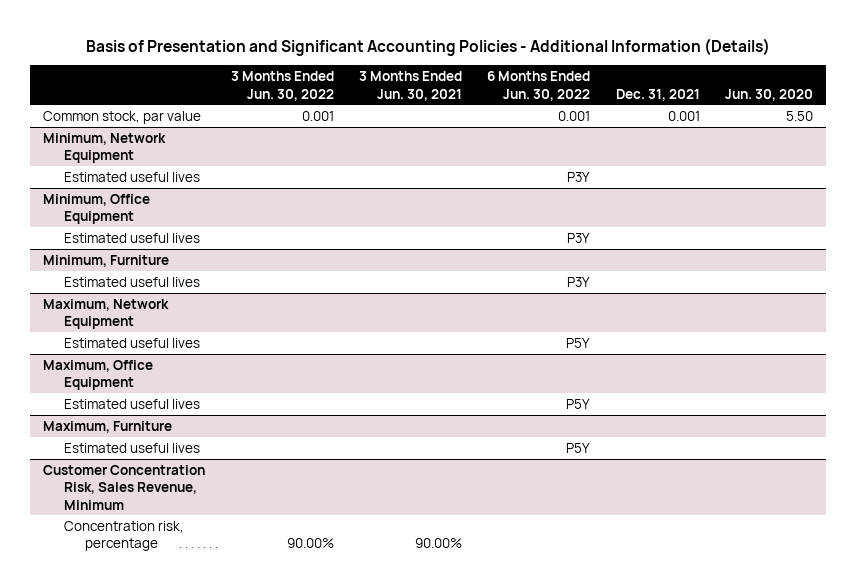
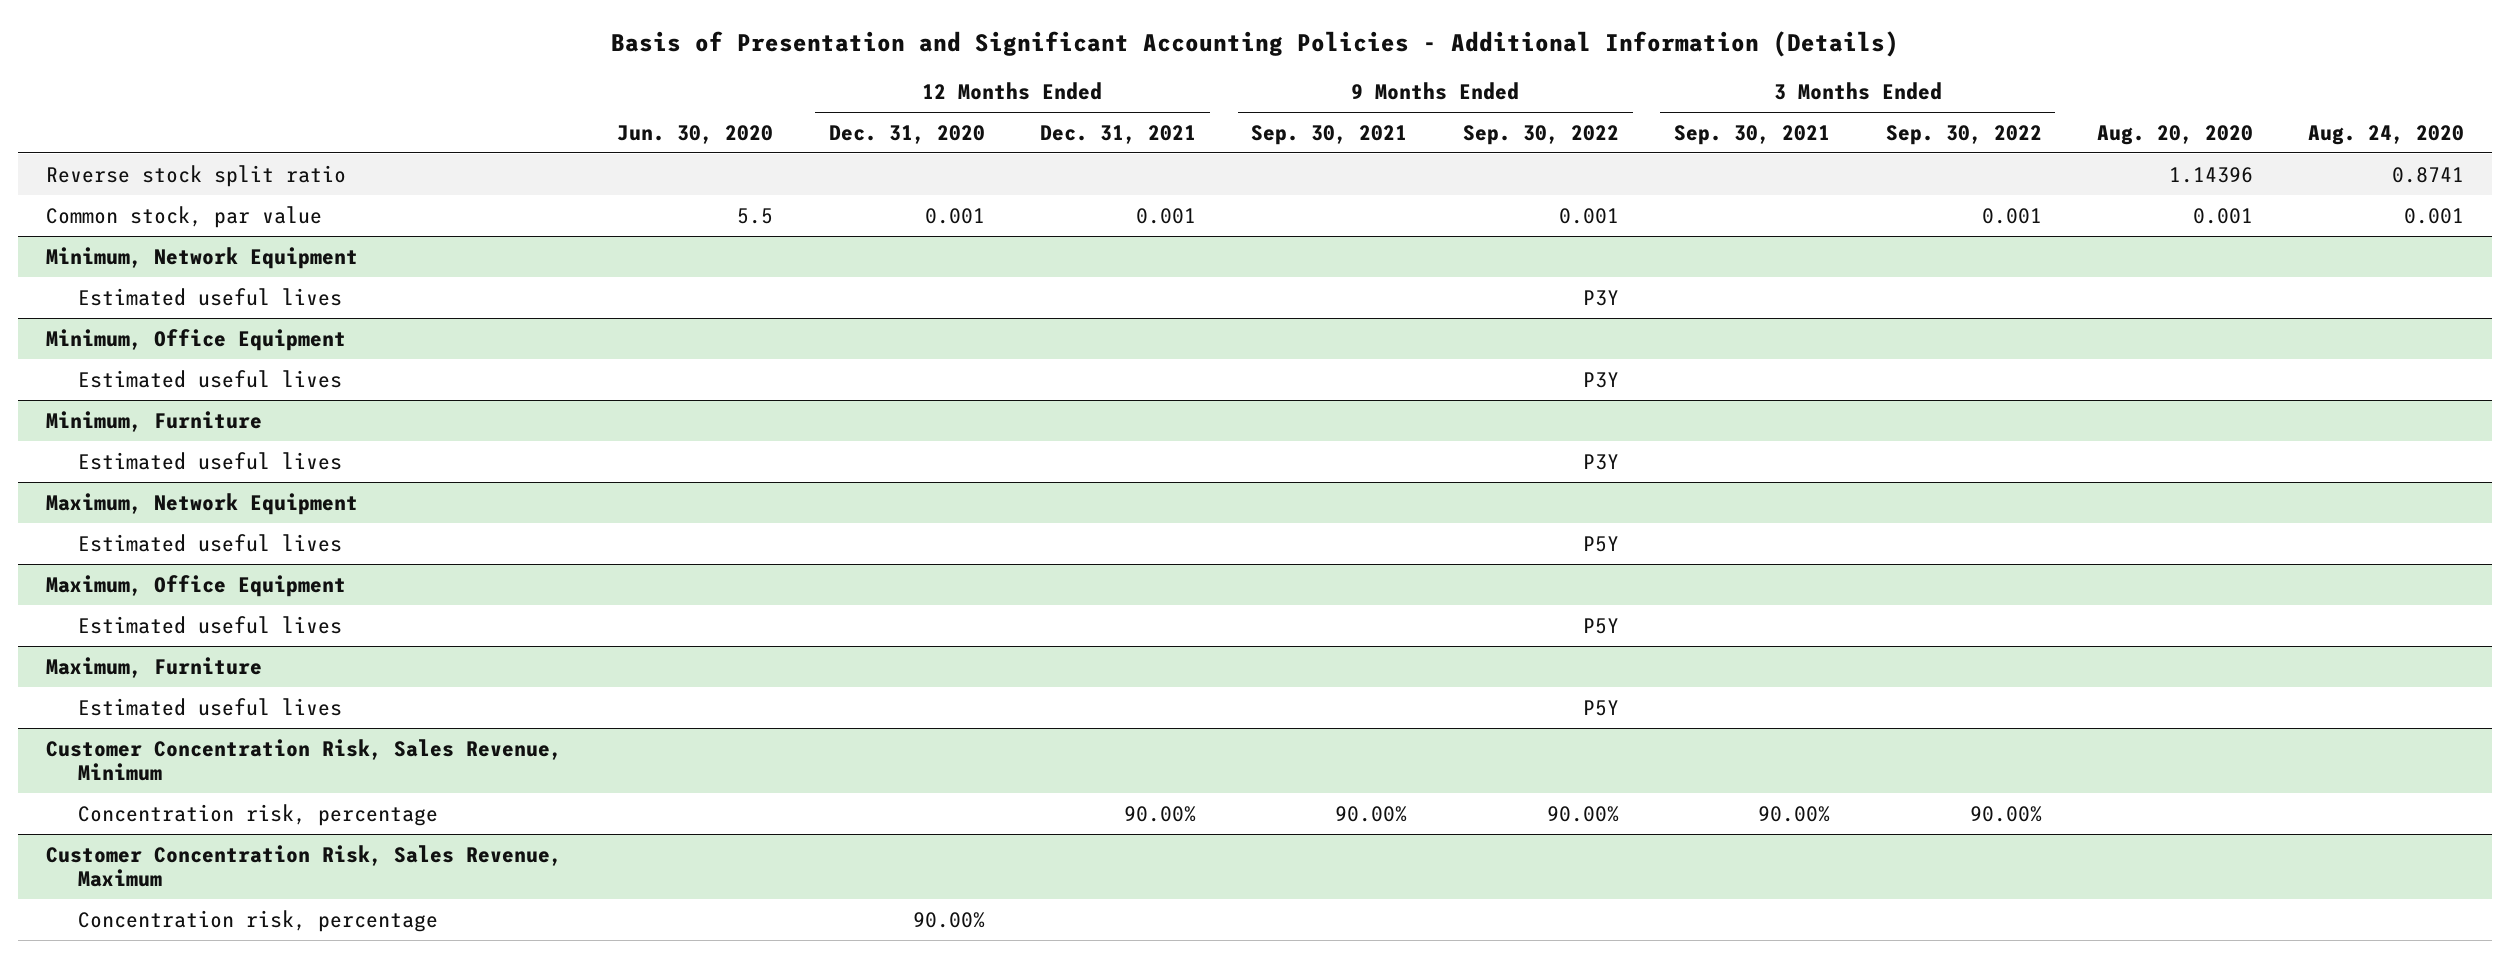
- | 3 Months Ended Jun. 30, 2022 | 3 Months Ended Jun. 30, 2021 | 6 Months Ended Jun. 30, 2022 | Dec. 31, 2021 | Jun. 30, 2020
+ | Jun. 30, 2020 | 12 Months Ended Dec. 31, 2020 | 12 Months Ended Dec. 31, 2021 | 9 Months Ended Sep. 30, 2021 | 9 Months Ended Sep. 30, 2022 | 3 Months Ended Sep. 30, 2021 | 3 Months Ended Sep. 30, 2022 | Aug. 20, 2020 | Aug. 24, 2020
- Common stock, par value | 0.001 | | 0.001 | 0.001 | 5.50
+ Reverse stock split ratio | | | | | | | | 1.14396 | 0.8741
+ Common stock, par value | 5.5 | 0.001 | 0.001 | | 0.001 | | 0.001 | 0.001 | 0.001
+ Customer Concentration Risk, Sales Revenue, Maximum
+ Concentration risk, percentage | | 90.00% | | | | | | |

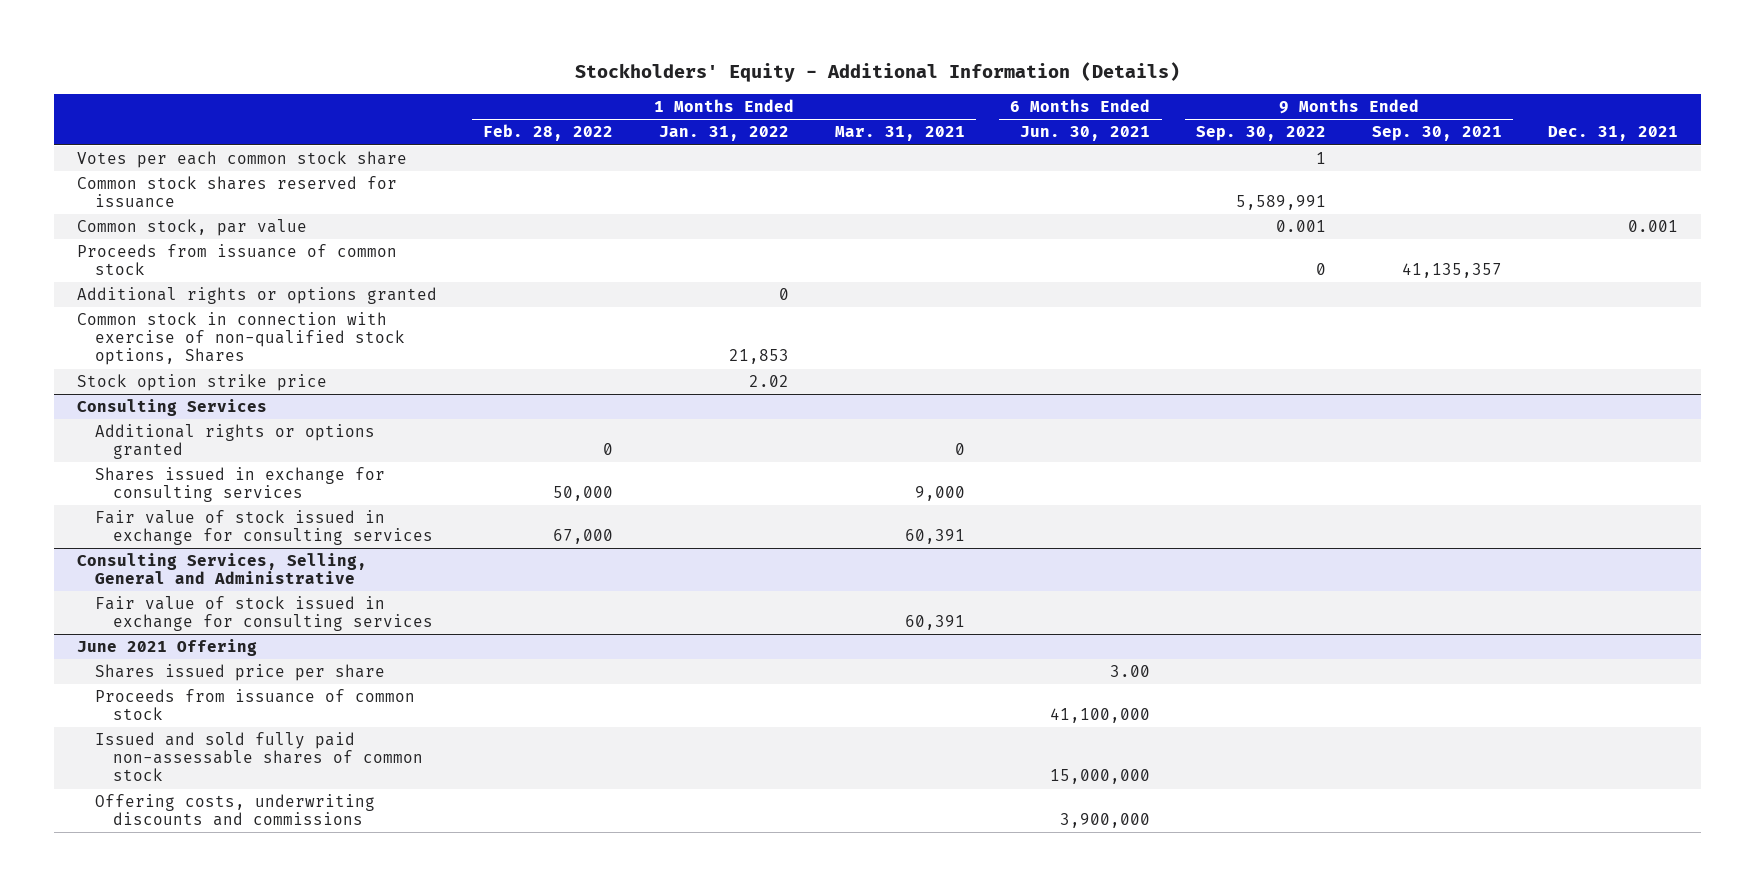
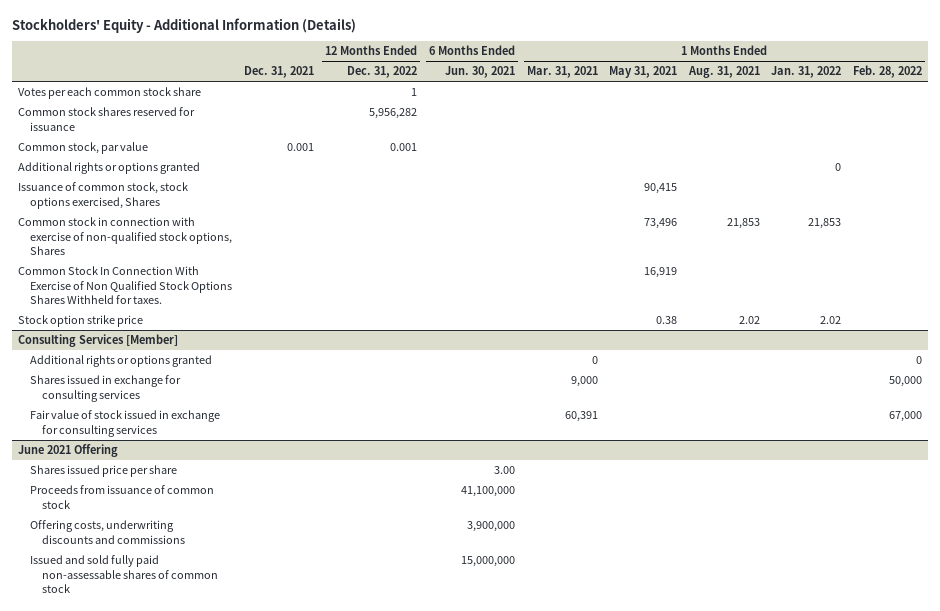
- | 1 Months Ended Feb. 28, 2022 | 1 Months Ended Jan. 31, 2022 | 1 Months Ended Mar. 31, 2021 | 6 Months Ended Jun. 30, 2021 | 9 Months Ended Sep. 30, 2022 | 9 Months Ended Sep. 30, 2021 | Dec. 31, 2021
+ | Dec. 31, 2021 | 12 Months Ended Dec. 31, 2022 | 6 Months Ended Jun. 30, 2021 | 1 Months Ended Mar. 31, 2021 | 1 Months Ended May 31, 2021 | 1 Months Ended Aug. 31, 2021 | 1 Months Ended Jan. 31, 2022 | 1 Months Ended Feb. 28, 2022
- Proceeds from issuance of common stock | | | | | 0 | 41,135,357 |
+ Issuance of common stock, stock options exercised, Shares | | | | | 90,415 | | |
+ Common Stock In Connection With Exercise of Non Qualified Stock Options Shares Withheld for taxes. | | | | | 16,919 | | |
- Consulting Services
+ Consulting Services [Member]
- Consulting Services, Selling, General and Administrative
- Fair value of stock issued in exchange for consulting services | | | 60,391 | | | |
@ June 2021 Offering
moved down: Issued and sold fully paid non-assessable shares of common stock | | | 15,000,000 | | | | |

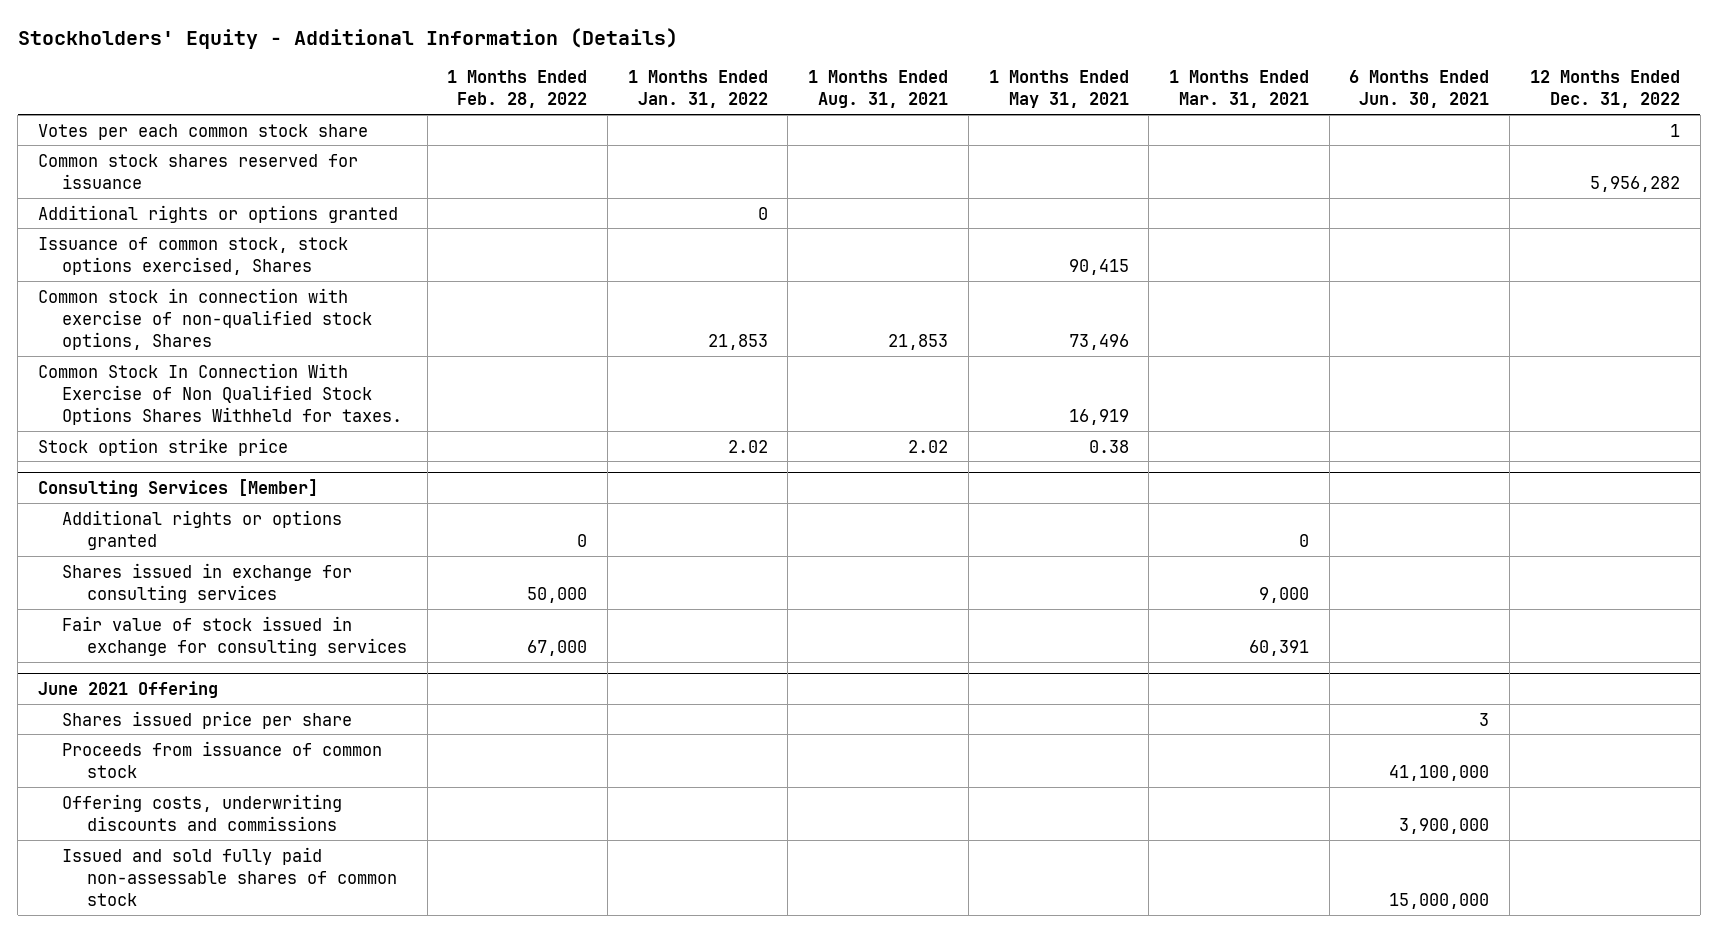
- | Dec. 31, 2021 | 12 Months Ended Dec. 31, 2022 | 6 Months Ended Jun. 30, 2021 | 1 Months Ended Mar. 31, 2021 | 1 Months Ended May 31, 2021 | 1 Months Ended Aug. 31, 2021 | 1 Months Ended Jan. 31, 2022 | 1 Months Ended Feb. 28, 2022
+ | 1 Months Ended Feb. 28, 2022 | 1 Months Ended Jan. 31, 2022 | 1 Months Ended Aug. 31, 2021 | 1 Months Ended May 31, 2021 | 1 Months Ended Mar. 31, 2021 | 6 Months Ended Jun. 30, 2021 | 12 Months Ended Dec. 31, 2022
- Common stock, par value | 0.001 | 0.001 | | | | | |
@ June 2021 Offering
- Shares issued price per share | | | 3.00 | | | | |
+ Shares issued price per share | | | | | | 3 |

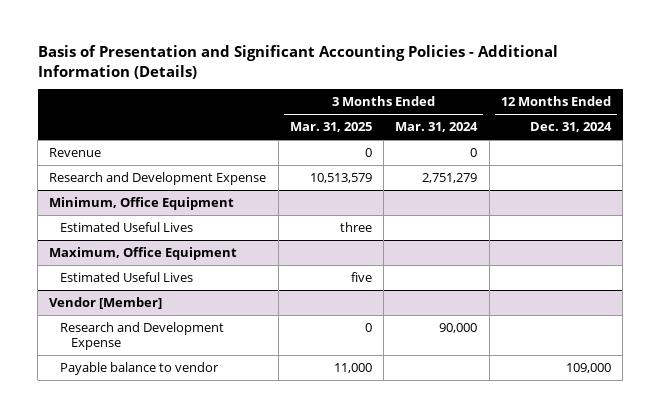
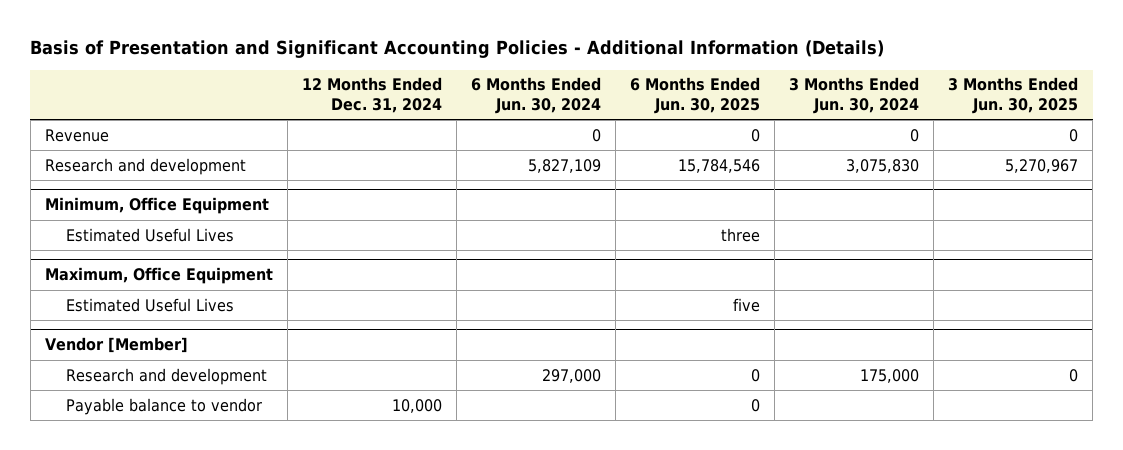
- | 3 Months Ended Mar. 31, 2025 | 3 Months Ended Mar. 31, 2024 | 12 Months Ended Dec. 31, 2024
+ | 12 Months Ended Dec. 31, 2024 | 6 Months Ended Jun. 30, 2024 | 6 Months Ended Jun. 30, 2025 | 3 Months Ended Jun. 30, 2024 | 3 Months Ended Jun. 30, 2025
- Research and Development Expense | 10,513,579 | 2,751,279 |
+ Research and development | | 5,827,109 | 15,784,546 | 3,075,830 | 5,270,967
@ Vendor [Member]
- Research and Development Expense | 0 | 90,000 |
- Payable balance to vendor | 11,000 | | 109,000
+ Research and development | | 297,000 | 0 | 175,000 | 0
+ Payable balance to vendor | 10,000 | | 0 | |

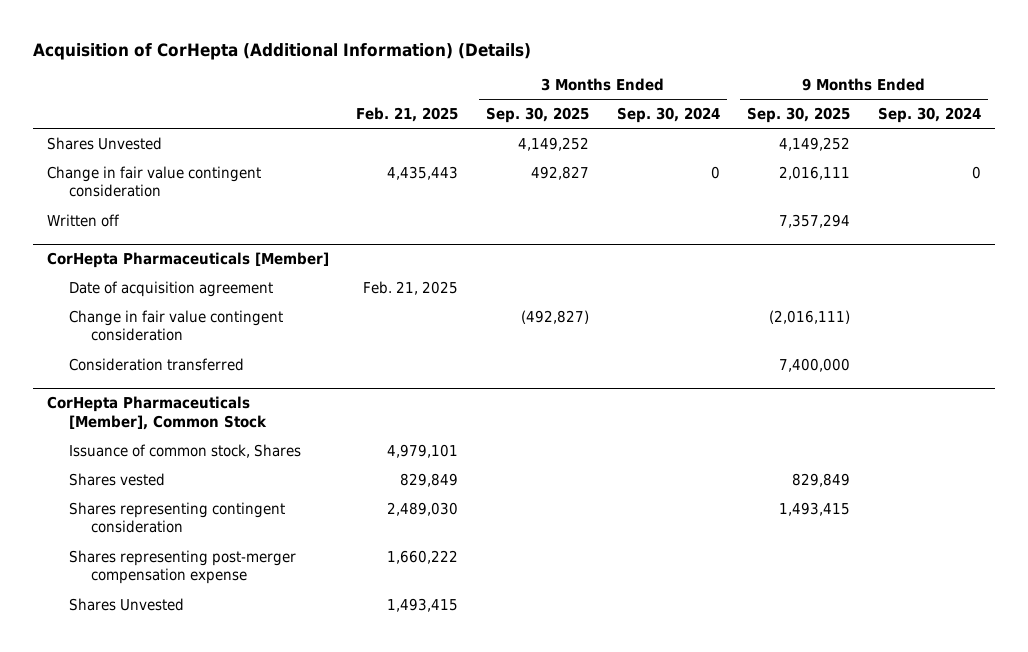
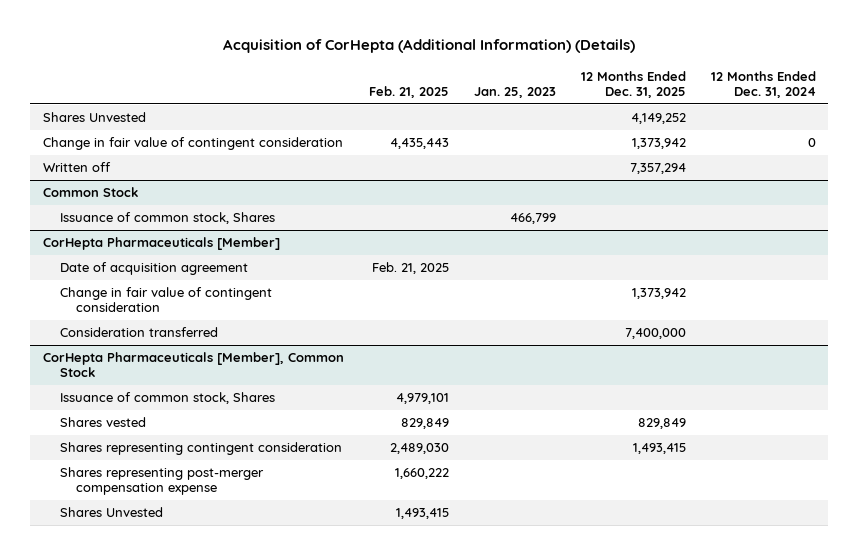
- | Feb. 21, 2025 | 3 Months Ended Sep. 30, 2025 | 3 Months Ended Sep. 30, 2024 | 9 Months Ended Sep. 30, 2025 | 9 Months Ended Sep. 30, 2024
+ | Feb. 21, 2025 | Jan. 25, 2023 | 12 Months Ended Dec. 31, 2025 | 12 Months Ended Dec. 31, 2024
- Change in fair value contingent consideration | 4,435,443 | 492,827 | 0 | 2,016,111 | 0
+ Change in fair value of contingent consideration | 4,435,443 | | 1,373,942 | 0
+ Common Stock
+ Issuance of common stock, Shares | | 466,799 | |
@ CorHepta Pharmaceuticals [Member]
- Change in fair value contingent consideration | | (492,827) | | (2,016,111) |
+ Change in fair value of contingent consideration | | | 1,373,942 |

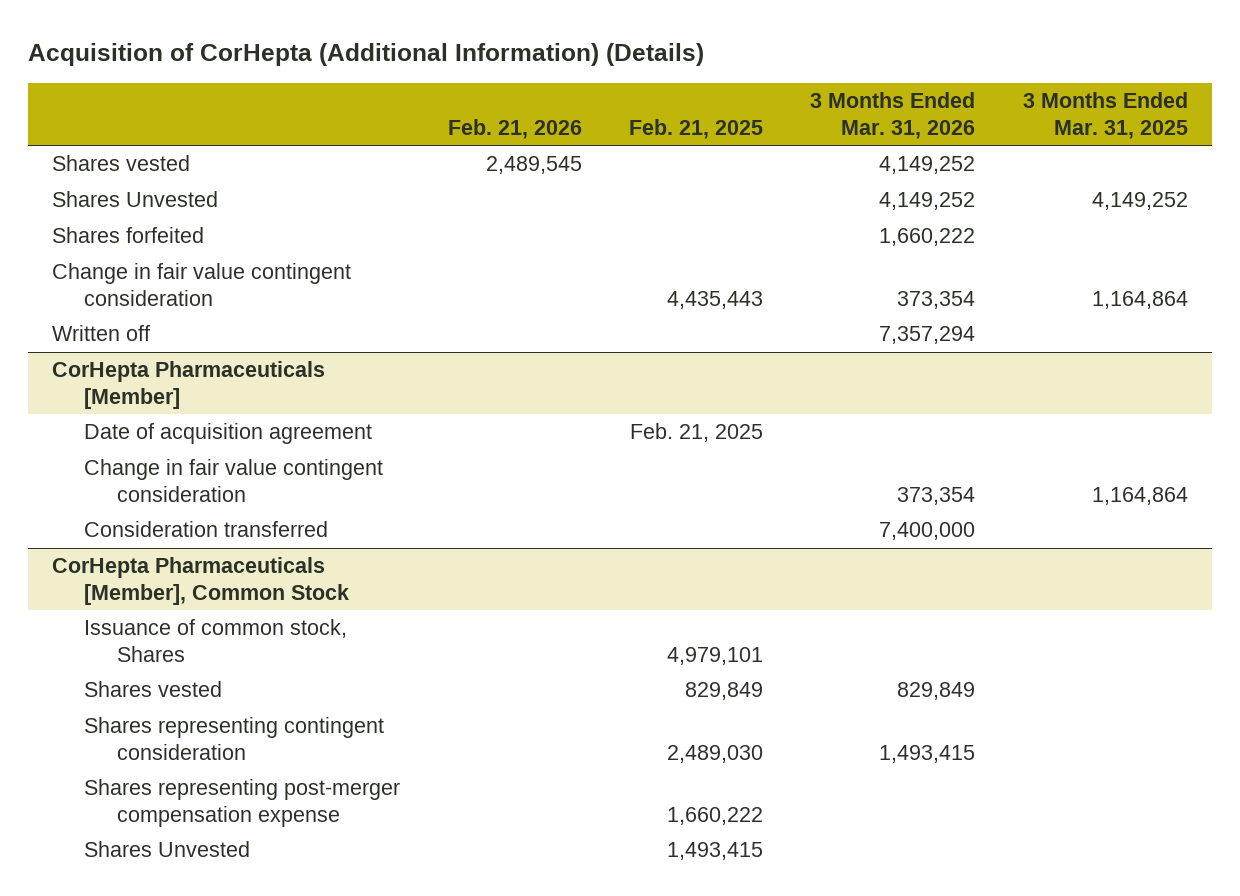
- | Feb. 21, 2025 | Jan. 25, 2023 | 12 Months Ended Dec. 31, 2025 | 12 Months Ended Dec. 31, 2024
+ | Feb. 21, 2026 | Feb. 21, 2025 | 3 Months Ended Mar. 31, 2026 | 3 Months Ended Mar. 31, 2025
+ Shares vested | 2,489,545 | | 4,149,252 |
- Change in fair value of contingent consideration | 4,435,443 | | 1,373,942 | 0
+ Shares forfeited | | | 1,660,222 |
+ Change in fair value contingent consideration | | 4,435,443 | 373,354 | 1,164,864
- Common Stock
- Issuance of common stock, Shares | | 466,799 | |
@ CorHepta Pharmaceuticals [Member]
- Change in fair value of contingent consideration | | | 1,373,942 |
+ Change in fair value contingent consideration | | | 373,354 | 1,164,864

